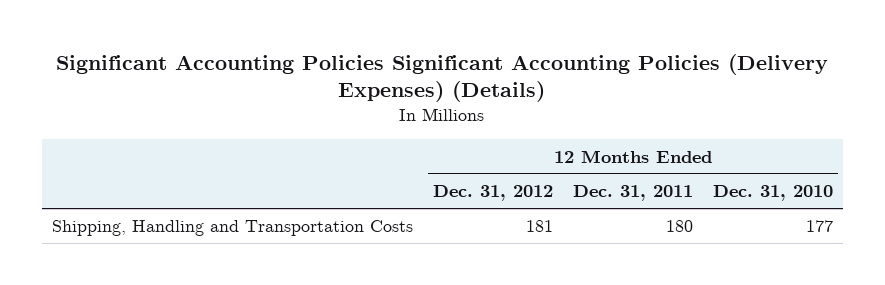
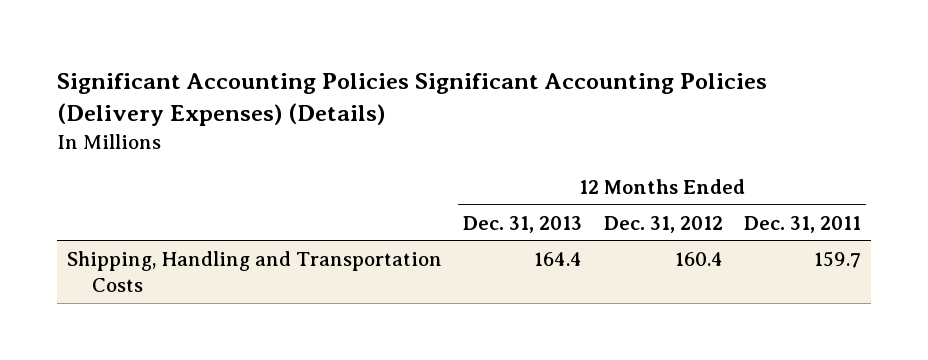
- | 12 Months Ended Dec. 31, 2012 | 12 Months Ended Dec. 31, 2011 | 12 Months Ended Dec. 31, 2010
+ | 12 Months Ended Dec. 31, 2013 | 12 Months Ended Dec. 31, 2012 | 12 Months Ended Dec. 31, 2011
- Shipping, Handling and Transportation Costs | 181 | 180 | 177
+ Shipping, Handling and Transportation Costs | 164.4 | 160.4 | 159.7

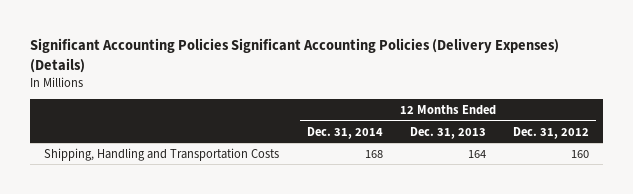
- | 12 Months Ended Dec. 31, 2013 | 12 Months Ended Dec. 31, 2012 | 12 Months Ended Dec. 31, 2011
+ | 12 Months Ended Dec. 31, 2014 | 12 Months Ended Dec. 31, 2013 | 12 Months Ended Dec. 31, 2012
- Shipping, Handling and Transportation Costs | 164.4 | 160.4 | 159.7
+ Shipping, Handling and Transportation Costs | 168 | 164 | 160

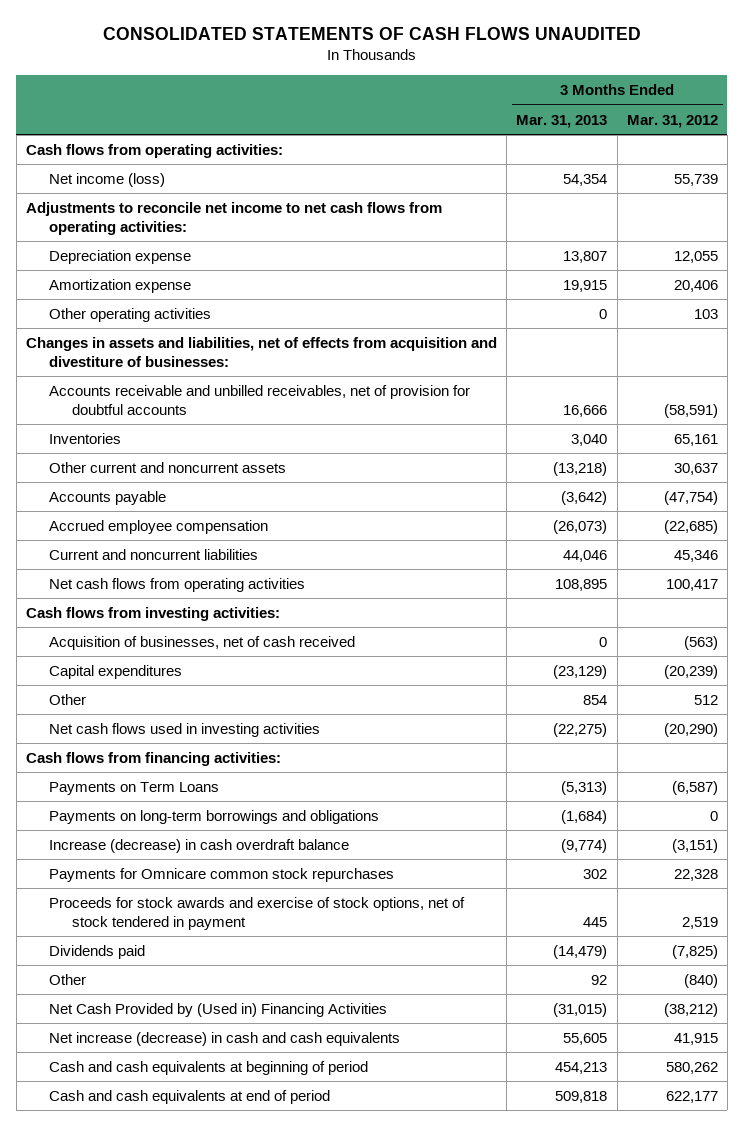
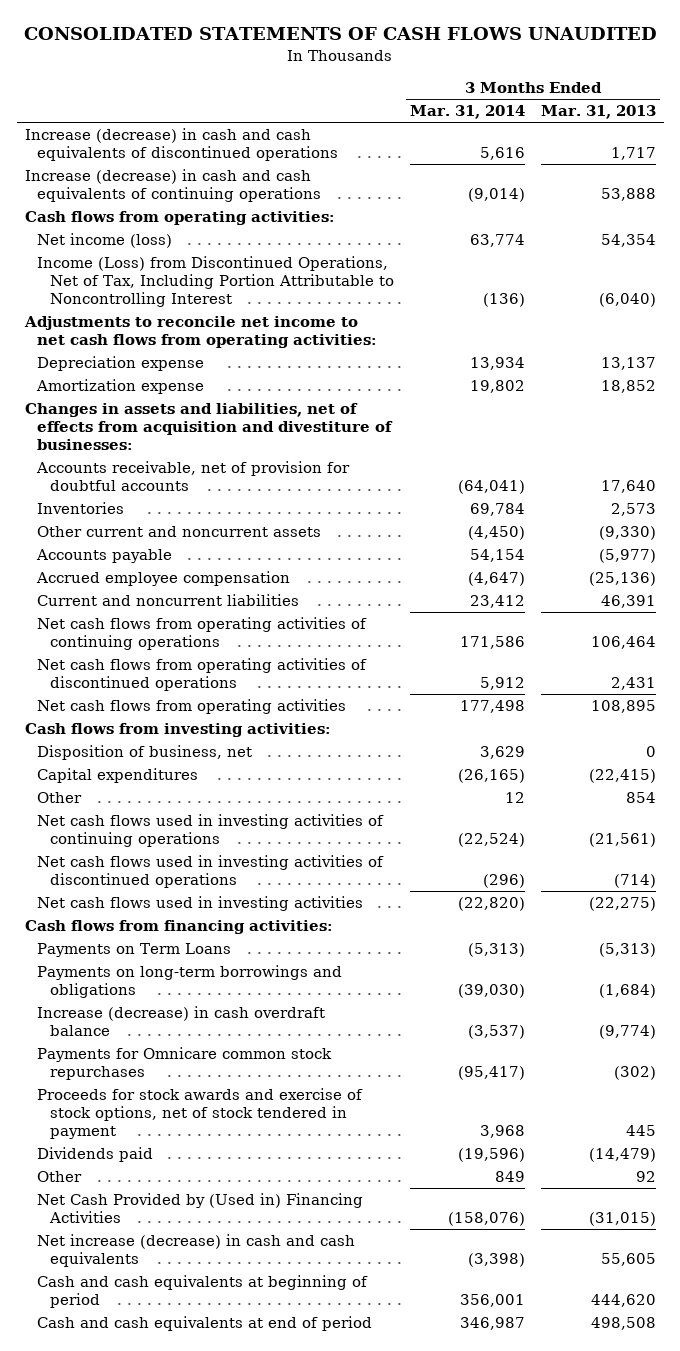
- | 3 Months Ended Mar. 31, 2013 | 3 Months Ended Mar. 31, 2012
+ | 3 Months Ended Mar. 31, 2014 | 3 Months Ended Mar. 31, 2013
+ Increase (decrease) in cash and cash equivalents of discontinued operations | 5,616 | 1,717
+ Increase (decrease) in cash and cash equivalents of continuing operations | (9,014) | 53,888
+ Income (Loss) from Discontinued Operations, Net of Tax, Including Portion Attributable to Noncontrolling Interest | (136) | (6,040)
- Depreciation expense | 13,807 | 12,055
- Amortization expense | 19,915 | 20,406
- Other operating activities | 0 | 103
+ Depreciation expense | 13,934 | 13,137
+ Amortization expense | 19,802 | 18,852
- Accounts receivable and unbilled receivables, net of provision for doubtful accounts | 16,666 | (58,591)
- Inventories | 3,040 | 65,161
- Other current and noncurrent assets | (13,218) | 30,637
- Accounts payable | (3,642) | (47,754)
- Accrued employee compensation | (26,073) | (22,685)
- Current and noncurrent liabilities | 44,046 | 45,346
+ Accounts receivable, net of provision for doubtful accounts | (64,041) | 17,640
+ Inventories | 69,784 | 2,573
+ Other current and noncurrent assets | (4,450) | (9,330)
+ Accounts payable | 54,154 | (5,977)
+ Accrued employee compensation | (4,647) | (25,136)
+ Current and noncurrent liabilities | 23,412 | 46,391
+ Net cash flows from operating activities of continuing operations | 171,586 | 106,464
+ Net cash flows from operating activities of discontinued operations | 5,912 | 2,431
- Acquisition of businesses, net of cash received | 0 | (563)
- Capital expenditures | (23,129) | (20,239)
+ Disposition of business, net | 3,629 | 0
+ Capital expenditures | (26,165) | (22,415)
+ Net cash flows used in investing activities of continuing operations | (22,524) | (21,561)
+ Net cash flows used in investing activities of discontinued operations | (296) | (714)
- Payments for Omnicare common stock repurchases | 302 | 22,328
+ Payments for Omnicare common stock repurchases | (95,417) | (302)
- Cash and cash equivalents at beginning of period | 454,213 | 580,262
- Cash and cash equivalents at end of period | 509,818 | 622,177
+ Cash and cash equivalents at beginning of period | 356,001 | 444,620
+ Cash and cash equivalents at end of period | 346,987 | 498,508

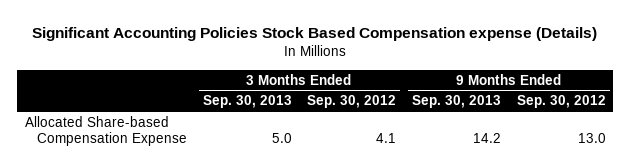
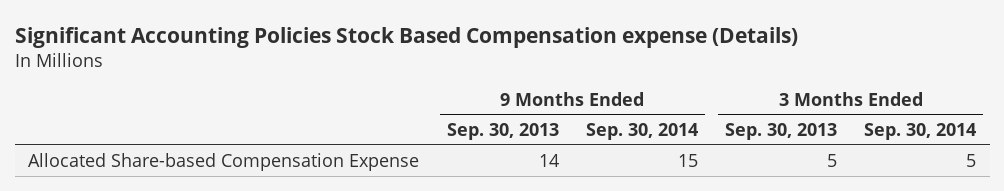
- | 3 Months Ended Sep. 30, 2013 | 3 Months Ended Sep. 30, 2012 | 9 Months Ended Sep. 30, 2013 | 9 Months Ended Sep. 30, 2012
+ | 9 Months Ended Sep. 30, 2013 | 9 Months Ended Sep. 30, 2014 | 3 Months Ended Sep. 30, 2013 | 3 Months Ended Sep. 30, 2014
- Allocated Share-based Compensation Expense | 5.0 | 4.1 | 14.2 | 13.0
+ Allocated Share-based Compensation Expense | 14 | 15 | 5 | 5

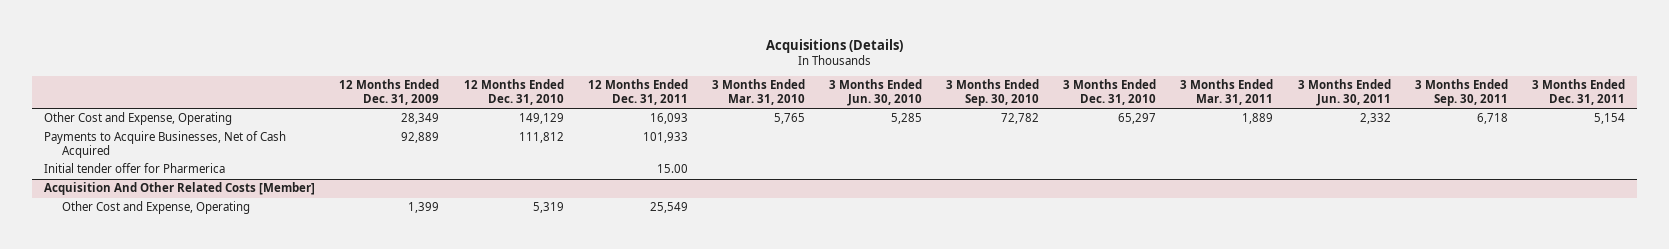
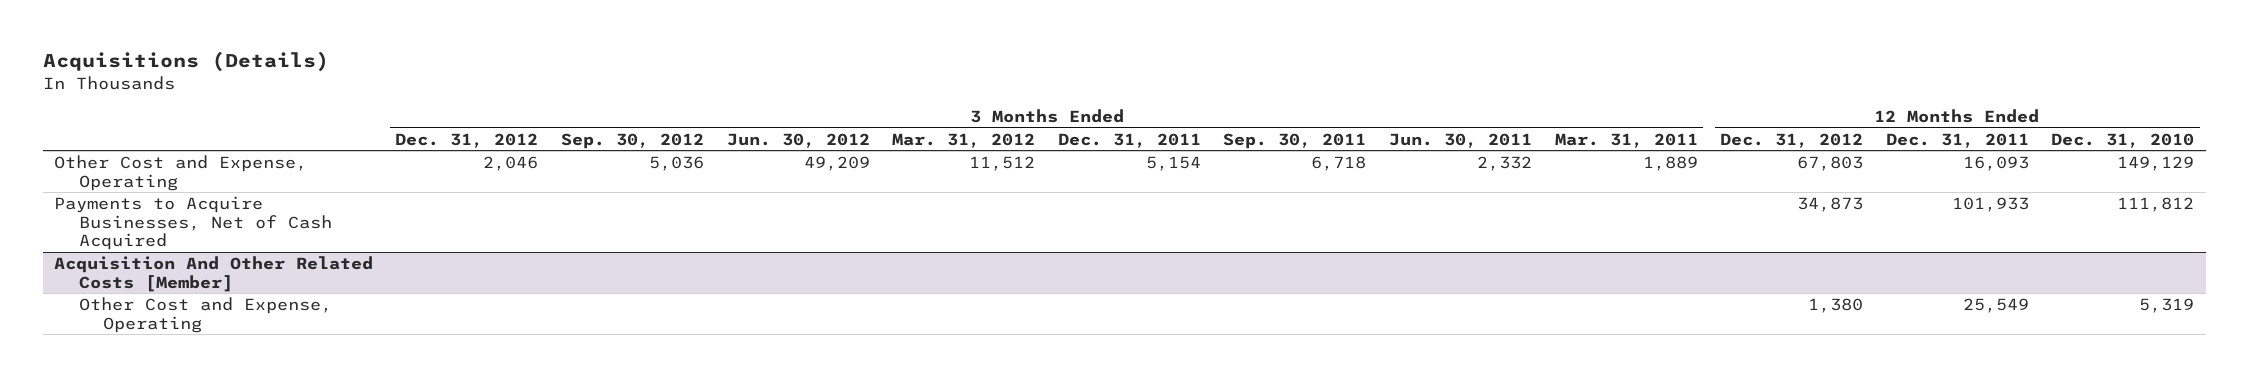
- | 12 Months Ended Dec. 31, 2009 | 12 Months Ended Dec. 31, 2010 | 12 Months Ended Dec. 31, 2011 | 3 Months Ended Mar. 31, 2010 | 3 Months Ended Jun. 30, 2010 | 3 Months Ended Sep. 30, 2010 | 3 Months Ended Dec. 31, 2010 | 3 Months Ended Mar. 31, 2011 | 3 Months Ended Jun. 30, 2011 | 3 Months Ended Sep. 30, 2011 | 3 Months Ended Dec. 31, 2011
+ | 3 Months Ended Dec. 31, 2012 | 3 Months Ended Sep. 30, 2012 | 3 Months Ended Jun. 30, 2012 | 3 Months Ended Mar. 31, 2012 | 3 Months Ended Dec. 31, 2011 | 3 Months Ended Sep. 30, 2011 | 3 Months Ended Jun. 30, 2011 | 3 Months Ended Mar. 31, 2011 | 12 Months Ended Dec. 31, 2012 | 12 Months Ended Dec. 31, 2011 | 12 Months Ended Dec. 31, 2010
- Initial tender offer for Pharmerica | | | 15.00 | | | | | | | |

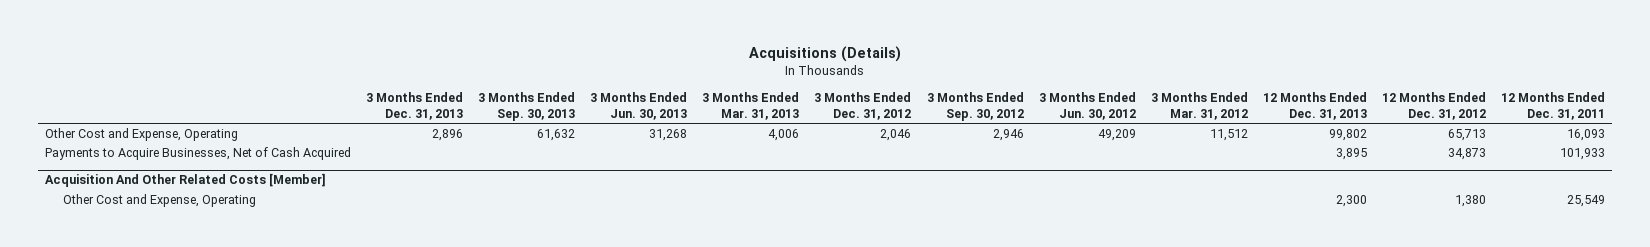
- | 3 Months Ended Dec. 31, 2012 | 3 Months Ended Sep. 30, 2012 | 3 Months Ended Jun. 30, 2012 | 3 Months Ended Mar. 31, 2012 | 3 Months Ended Dec. 31, 2011 | 3 Months Ended Sep. 30, 2011 | 3 Months Ended Jun. 30, 2011 | 3 Months Ended Mar. 31, 2011 | 12 Months Ended Dec. 31, 2012 | 12 Months Ended Dec. 31, 2011 | 12 Months Ended Dec. 31, 2010
+ | 3 Months Ended Dec. 31, 2013 | 3 Months Ended Sep. 30, 2013 | 3 Months Ended Jun. 30, 2013 | 3 Months Ended Mar. 31, 2013 | 3 Months Ended Dec. 31, 2012 | 3 Months Ended Sep. 30, 2012 | 3 Months Ended Jun. 30, 2012 | 3 Months Ended Mar. 31, 2012 | 12 Months Ended Dec. 31, 2013 | 12 Months Ended Dec. 31, 2012 | 12 Months Ended Dec. 31, 2011
- Other Cost and Expense, Operating | 2,046 | 5,036 | 49,209 | 11,512 | 5,154 | 6,718 | 2,332 | 1,889 | 67,803 | 16,093 | 149,129
+ Other Cost and Expense, Operating | 2,896 | 61,632 | 31,268 | 4,006 | 2,046 | 2,946 | 49,209 | 11,512 | 99,802 | 65,713 | 16,093

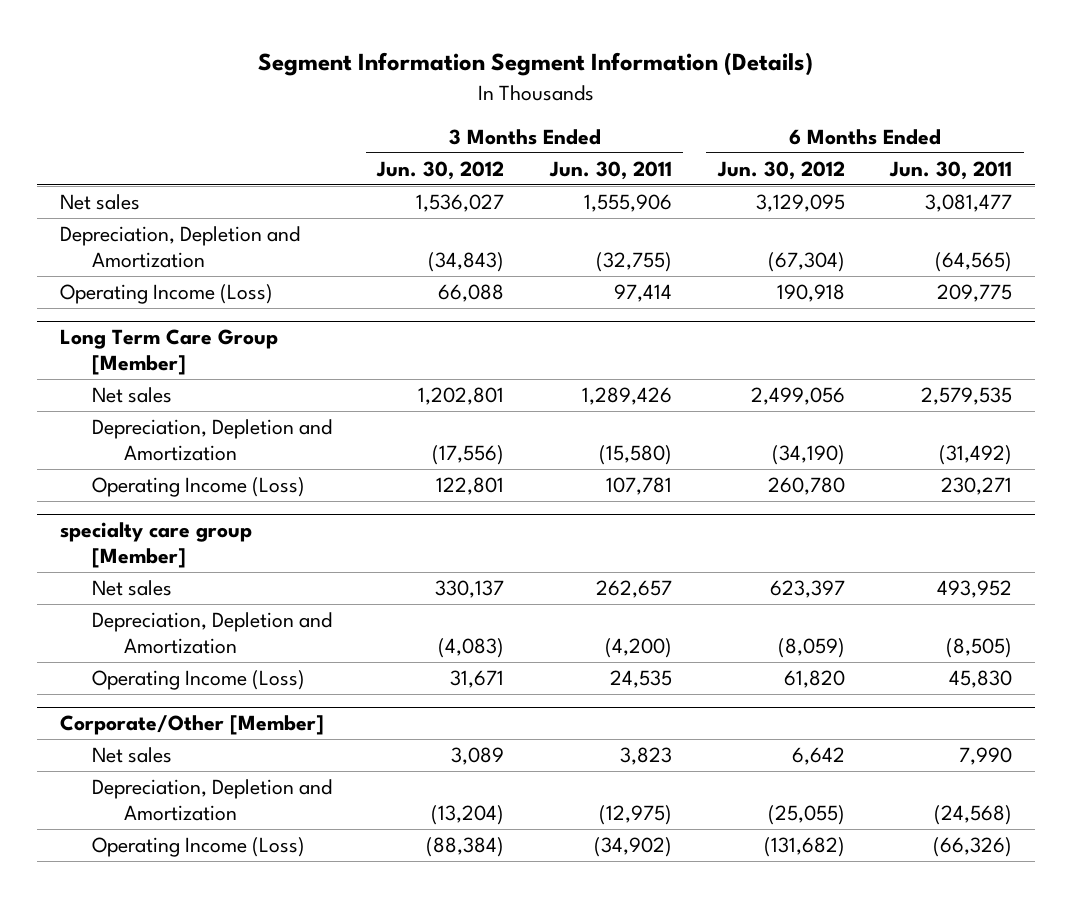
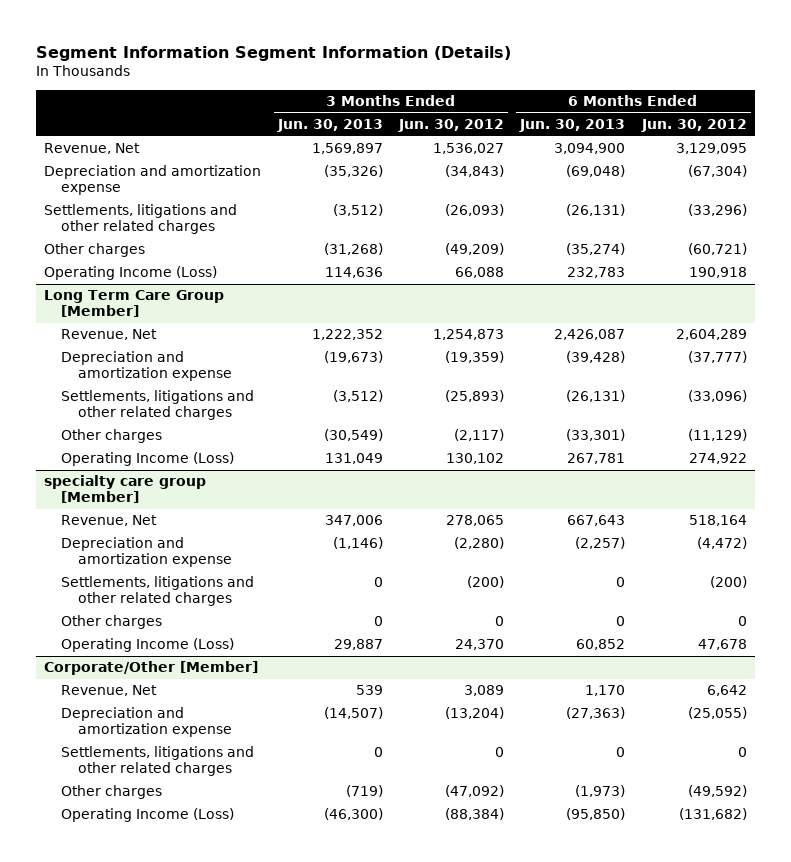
- | 3 Months Ended Jun. 30, 2012 | 3 Months Ended Jun. 30, 2011 | 6 Months Ended Jun. 30, 2012 | 6 Months Ended Jun. 30, 2011
+ | 3 Months Ended Jun. 30, 2013 | 3 Months Ended Jun. 30, 2012 | 6 Months Ended Jun. 30, 2013 | 6 Months Ended Jun. 30, 2012
- Net sales | 1,536,027 | 1,555,906 | 3,129,095 | 3,081,477
- Depreciation, Depletion and Amortization | (34,843) | (32,755) | (67,304) | (64,565)
+ Revenue, Net | 1,569,897 | 1,536,027 | 3,094,900 | 3,129,095
+ Depreciation and amortization expense | (35,326) | (34,843) | (69,048) | (67,304)
+ Settlements, litigations and other related charges | (3,512) | (26,093) | (26,131) | (33,296)
+ Other charges | (31,268) | (49,209) | (35,274) | (60,721)
@ Long Term Care Group [Member]
- Net sales | 1,202,801 | 1,289,426 | 2,499,056 | 2,579,535
- Depreciation, Depletion and Amortization | (17,556) | (15,580) | (34,190) | (31,492)
- Operating Income (Loss) | 122,801 | 107,781 | 260,780 | 230,271
+ Revenue, Net | 1,222,352 | 1,254,873 | 2,426,087 | 2,604,289
+ Depreciation and amortization expense | (19,673) | (19,359) | (39,428) | (37,777)
+ Settlements, litigations and other related charges | (3,512) | (25,893) | (26,131) | (33,096)
+ Other charges | (30,549) | (2,117) | (33,301) | (11,129)
+ Operating Income (Loss) | 131,049 | 130,102 | 267,781 | 274,922
@ specialty care group [Member]
- Net sales | 330,137 | 262,657 | 623,397 | 493,952
- Depreciation, Depletion and Amortization | (4,083) | (4,200) | (8,059) | (8,505)
- Operating Income (Loss) | 31,671 | 24,535 | 61,820 | 45,830
+ Revenue, Net | 347,006 | 278,065 | 667,643 | 518,164
+ Depreciation and amortization expense | (1,146) | (2,280) | (2,257) | (4,472)
+ Settlements, litigations and other related charges | 0 | (200) | 0 | (200)
+ Other charges | 0 | 0 | 0 | 0
+ Operating Income (Loss) | 29,887 | 24,370 | 60,852 | 47,678
@ Corporate/Other [Member]
- Net sales | 3,089 | 3,823 | 6,642 | 7,990
- Depreciation, Depletion and Amortization | (13,204) | (12,975) | (25,055) | (24,568)
+ Revenue, Net | 539 | 3,089 | 1,170 | 6,642
+ Depreciation and amortization expense | (14,507) | (13,204) | (27,363) | (25,055)
+ Settlements, litigations and other related charges | 0 | 0 | 0 | 0
+ Other charges | (719) | (47,092) | (1,973) | (49,592)

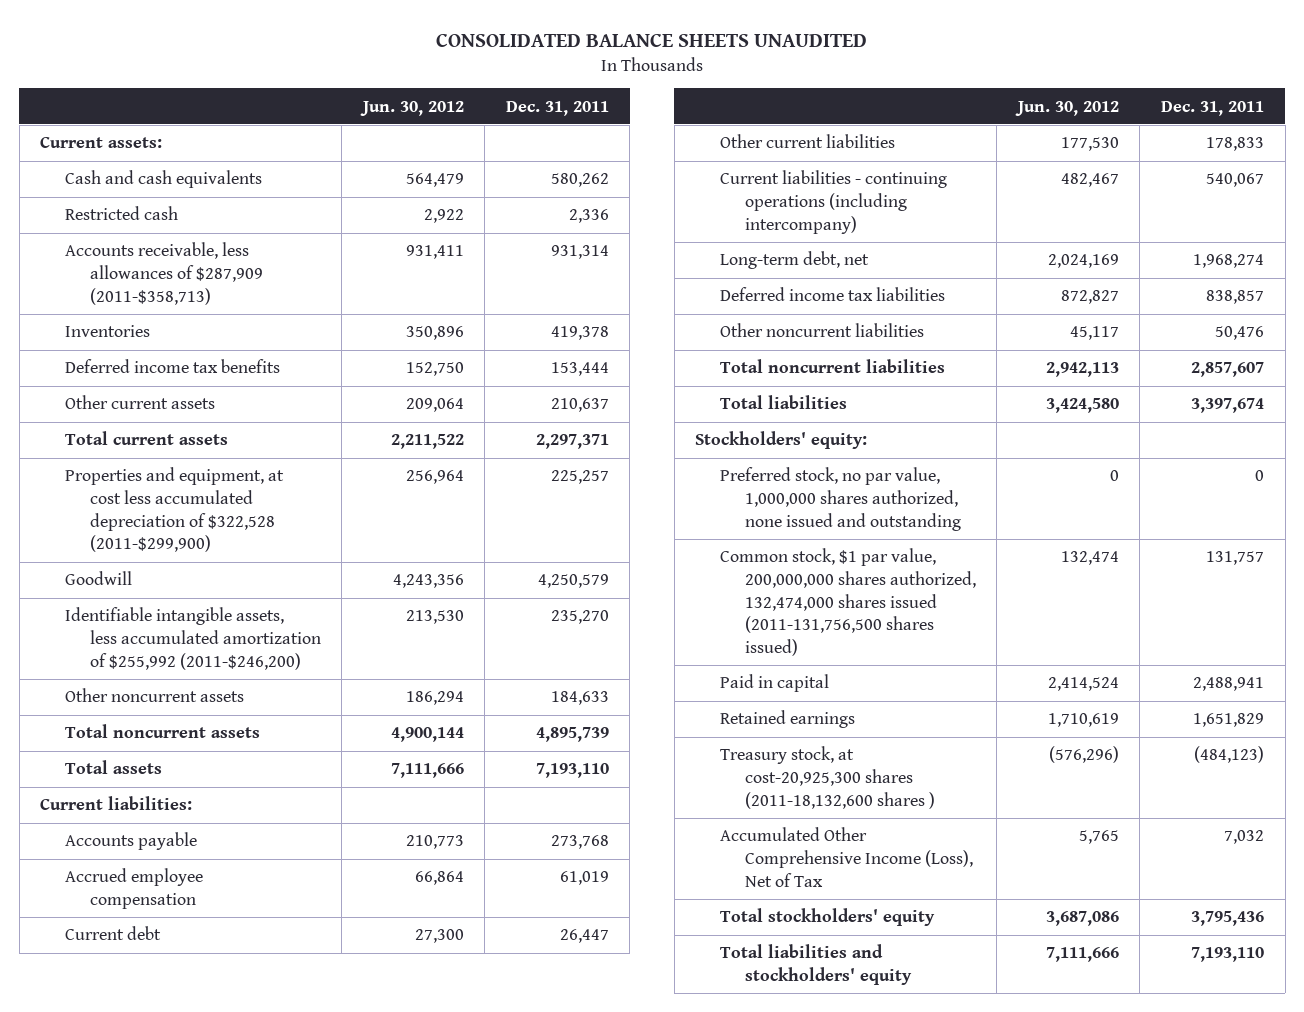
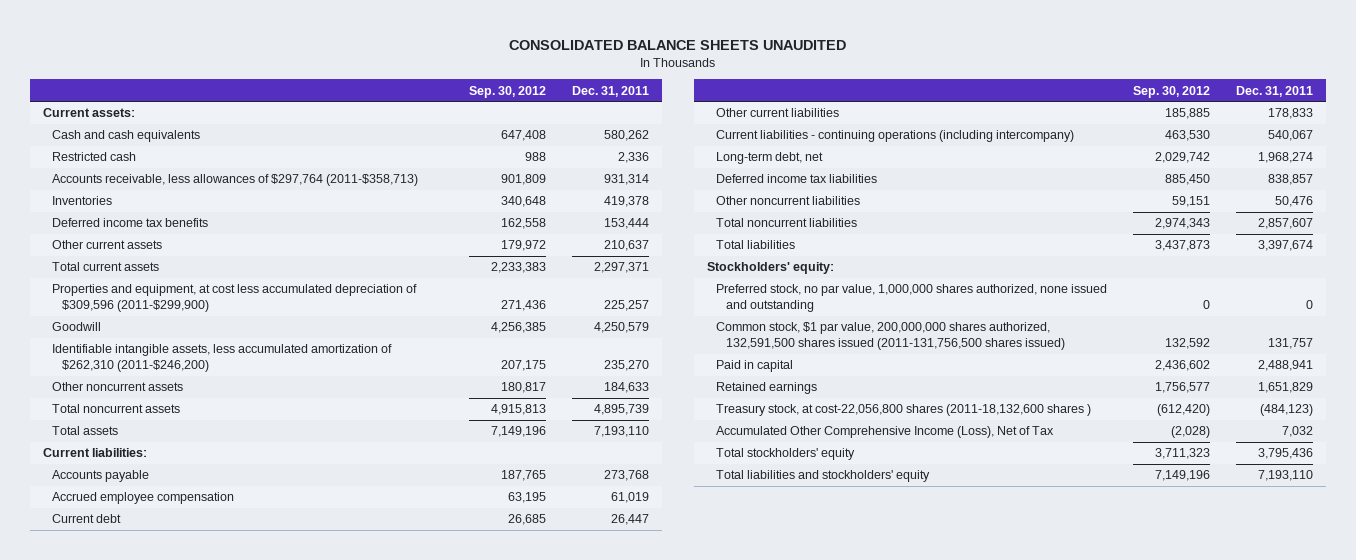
- | Jun. 30, 2012 | Dec. 31, 2011
+ | Sep. 30, 2012 | Dec. 31, 2011
- Accounts receivable, less allowances of $287,909 (2011-$358,713) | 931,411 | 931,314
+ Accounts receivable, less allowances of $297,764 (2011-$358,713) | 901,809 | 931,314
- Properties and equipment, at cost less accumulated depreciation of $322,528 (2011-$299,900) | 256,964 | 225,257
+ Properties and equipment, at cost less accumulated depreciation of $309,596 (2011-$299,900) | 271,436 | 225,257
- Identifiable intangible assets, less accumulated amortization of $255,992 (2011-$246,200) | 213,530 | 235,270
+ Identifiable intangible assets, less accumulated amortization of $262,310 (2011-$246,200) | 207,175 | 235,270
- Common stock, $1 par value, 200,000,000 shares authorized, 132,474,000 shares issued (2011-131,756,500 shares issued) | 132,474 | 131,757
+ Common stock, $1 par value, 200,000,000 shares authorized, 132,591,500 shares issued (2011-131,756,500 shares issued) | 132,592 | 131,757
- Treasury stock, at cost-20,925,300 shares (2011-18,132,600 shares ) | (576,296) | (484,123)
+ Treasury stock, at cost-22,056,800 shares (2011-18,132,600 shares ) | (612,420) | (484,123)

